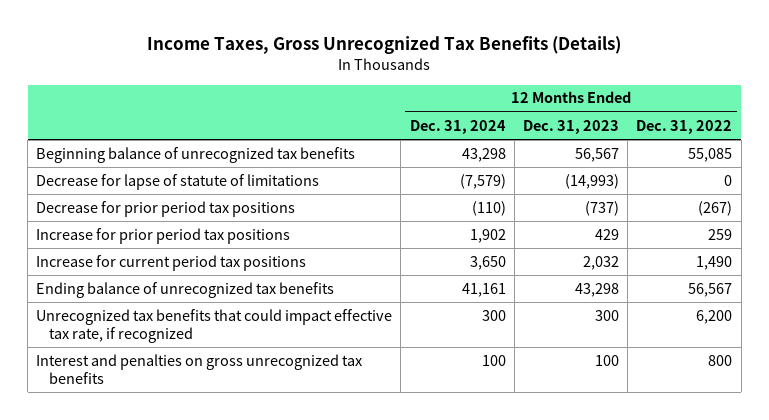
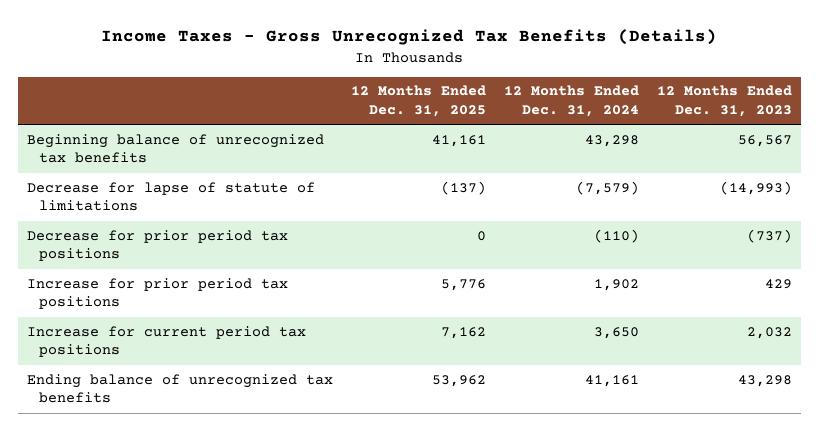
- Income Taxes, Gross Unrecognized Tax Benefits (Details)
+ Income Taxes - Gross Unrecognized Tax Benefits (Details)
- | 12 Months Ended Dec. 31, 2024 | 12 Months Ended Dec. 31, 2023 | 12 Months Ended Dec. 31, 2022
+ | 12 Months Ended Dec. 31, 2025 | 12 Months Ended Dec. 31, 2024 | 12 Months Ended Dec. 31, 2023
- Unrecognized tax benefits that could impact effective tax rate, if recognized | 300 | 300 | 6,200
- Interest and penalties on gross unrecognized tax benefits | 100 | 100 | 800

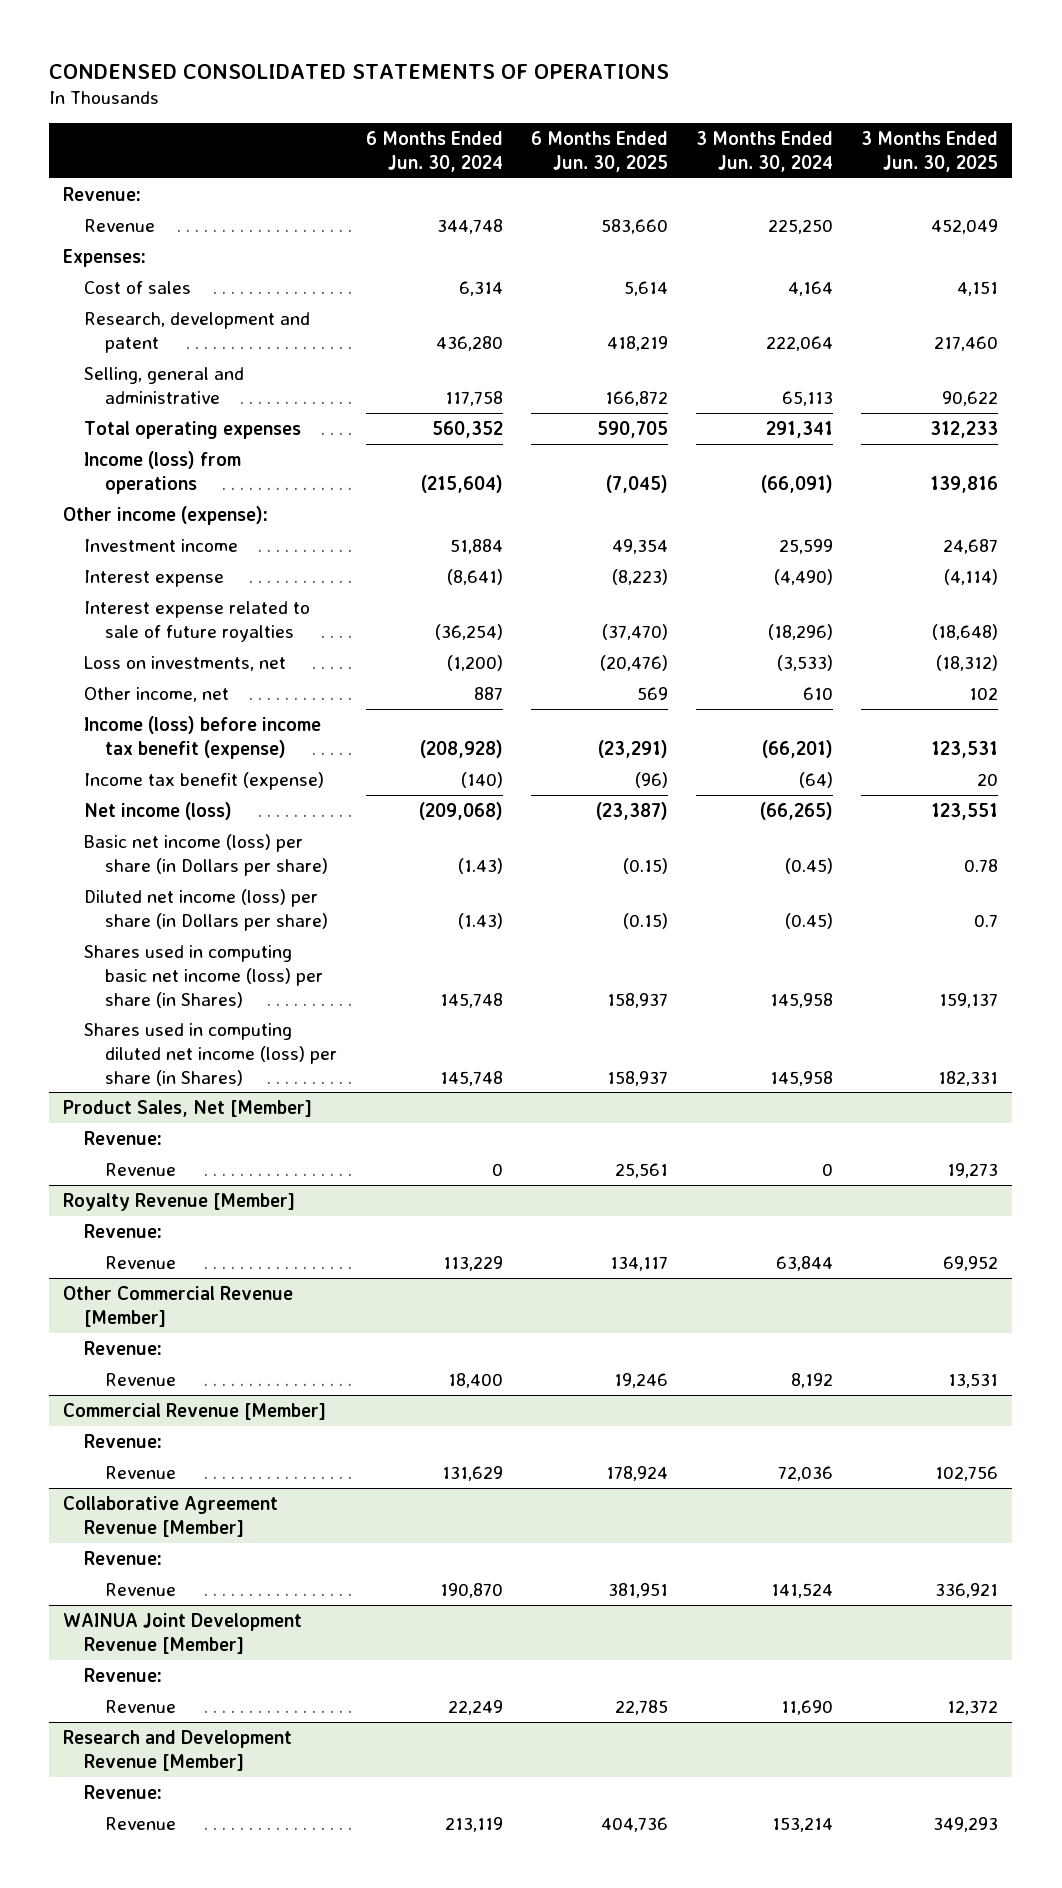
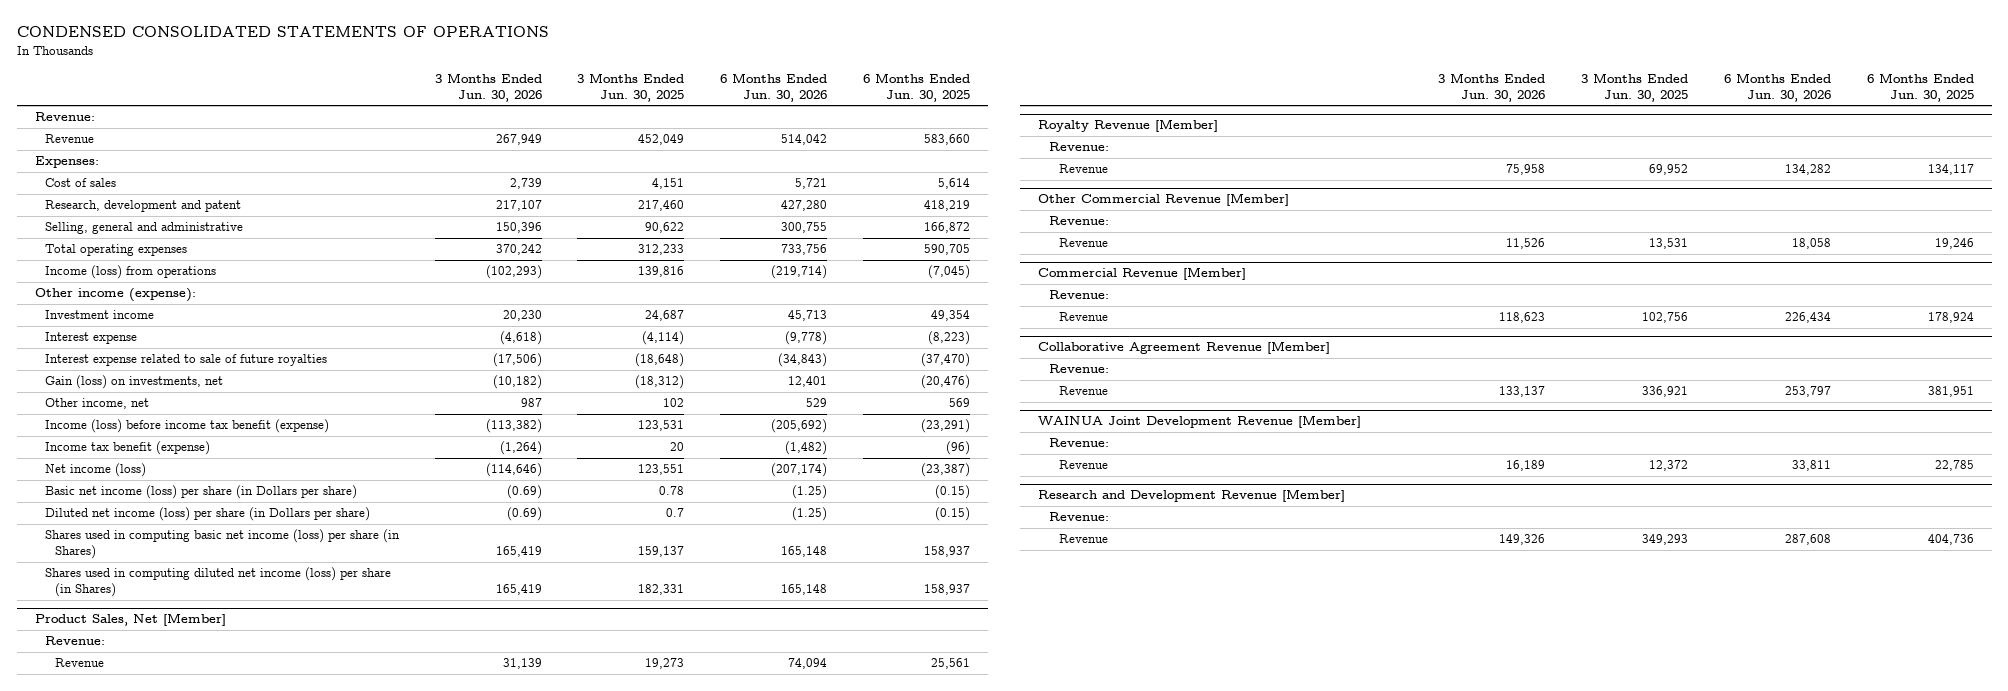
- | 6 Months Ended Jun. 30, 2024 | 6 Months Ended Jun. 30, 2025 | 3 Months Ended Jun. 30, 2024 | 3 Months Ended Jun. 30, 2025
+ | 3 Months Ended Jun. 30, 2026 | 3 Months Ended Jun. 30, 2025 | 6 Months Ended Jun. 30, 2026 | 6 Months Ended Jun. 30, 2025
- Loss on investments, net | (1,200) | (20,476) | (3,533) | (18,312)
+ Gain (loss) on investments, net | (10,182) | (18,312) | 12,401 | (20,476)

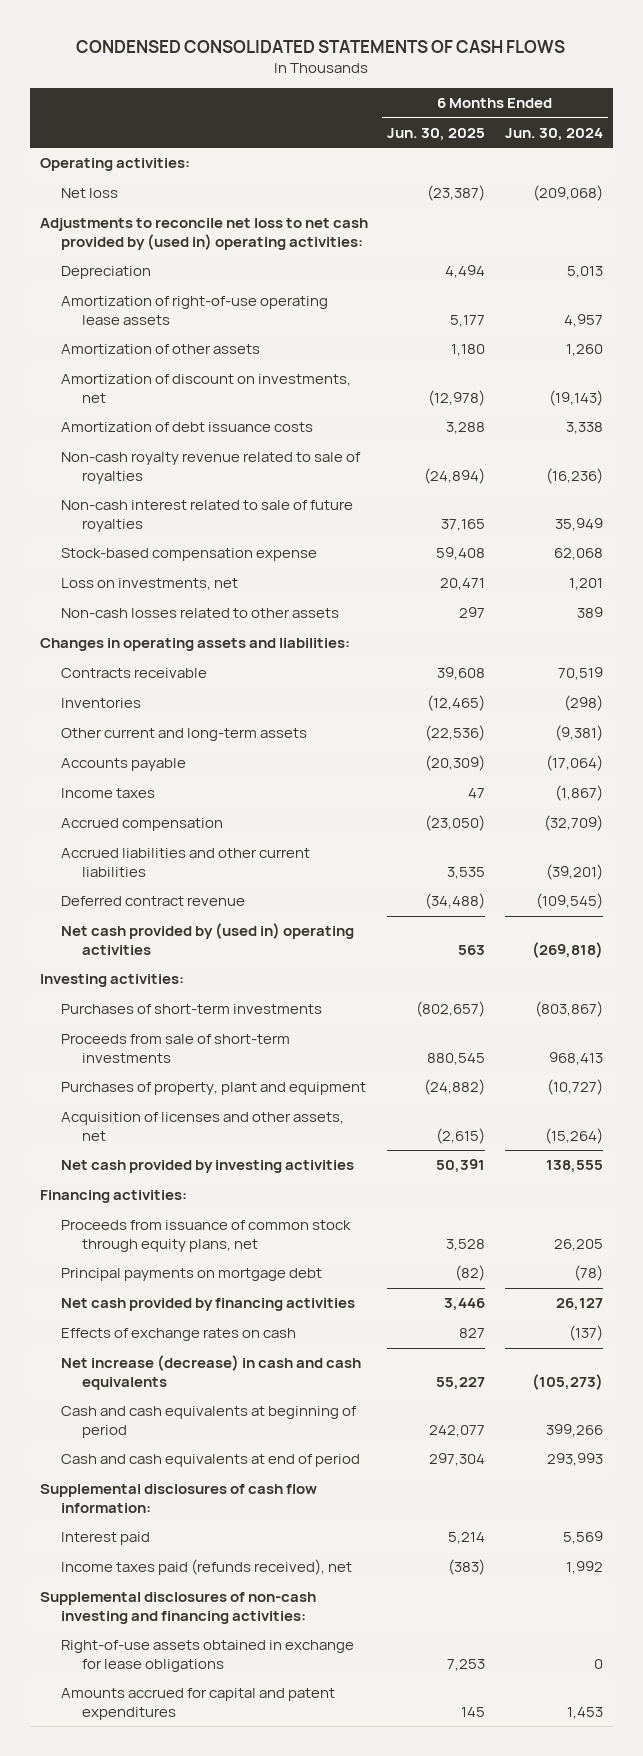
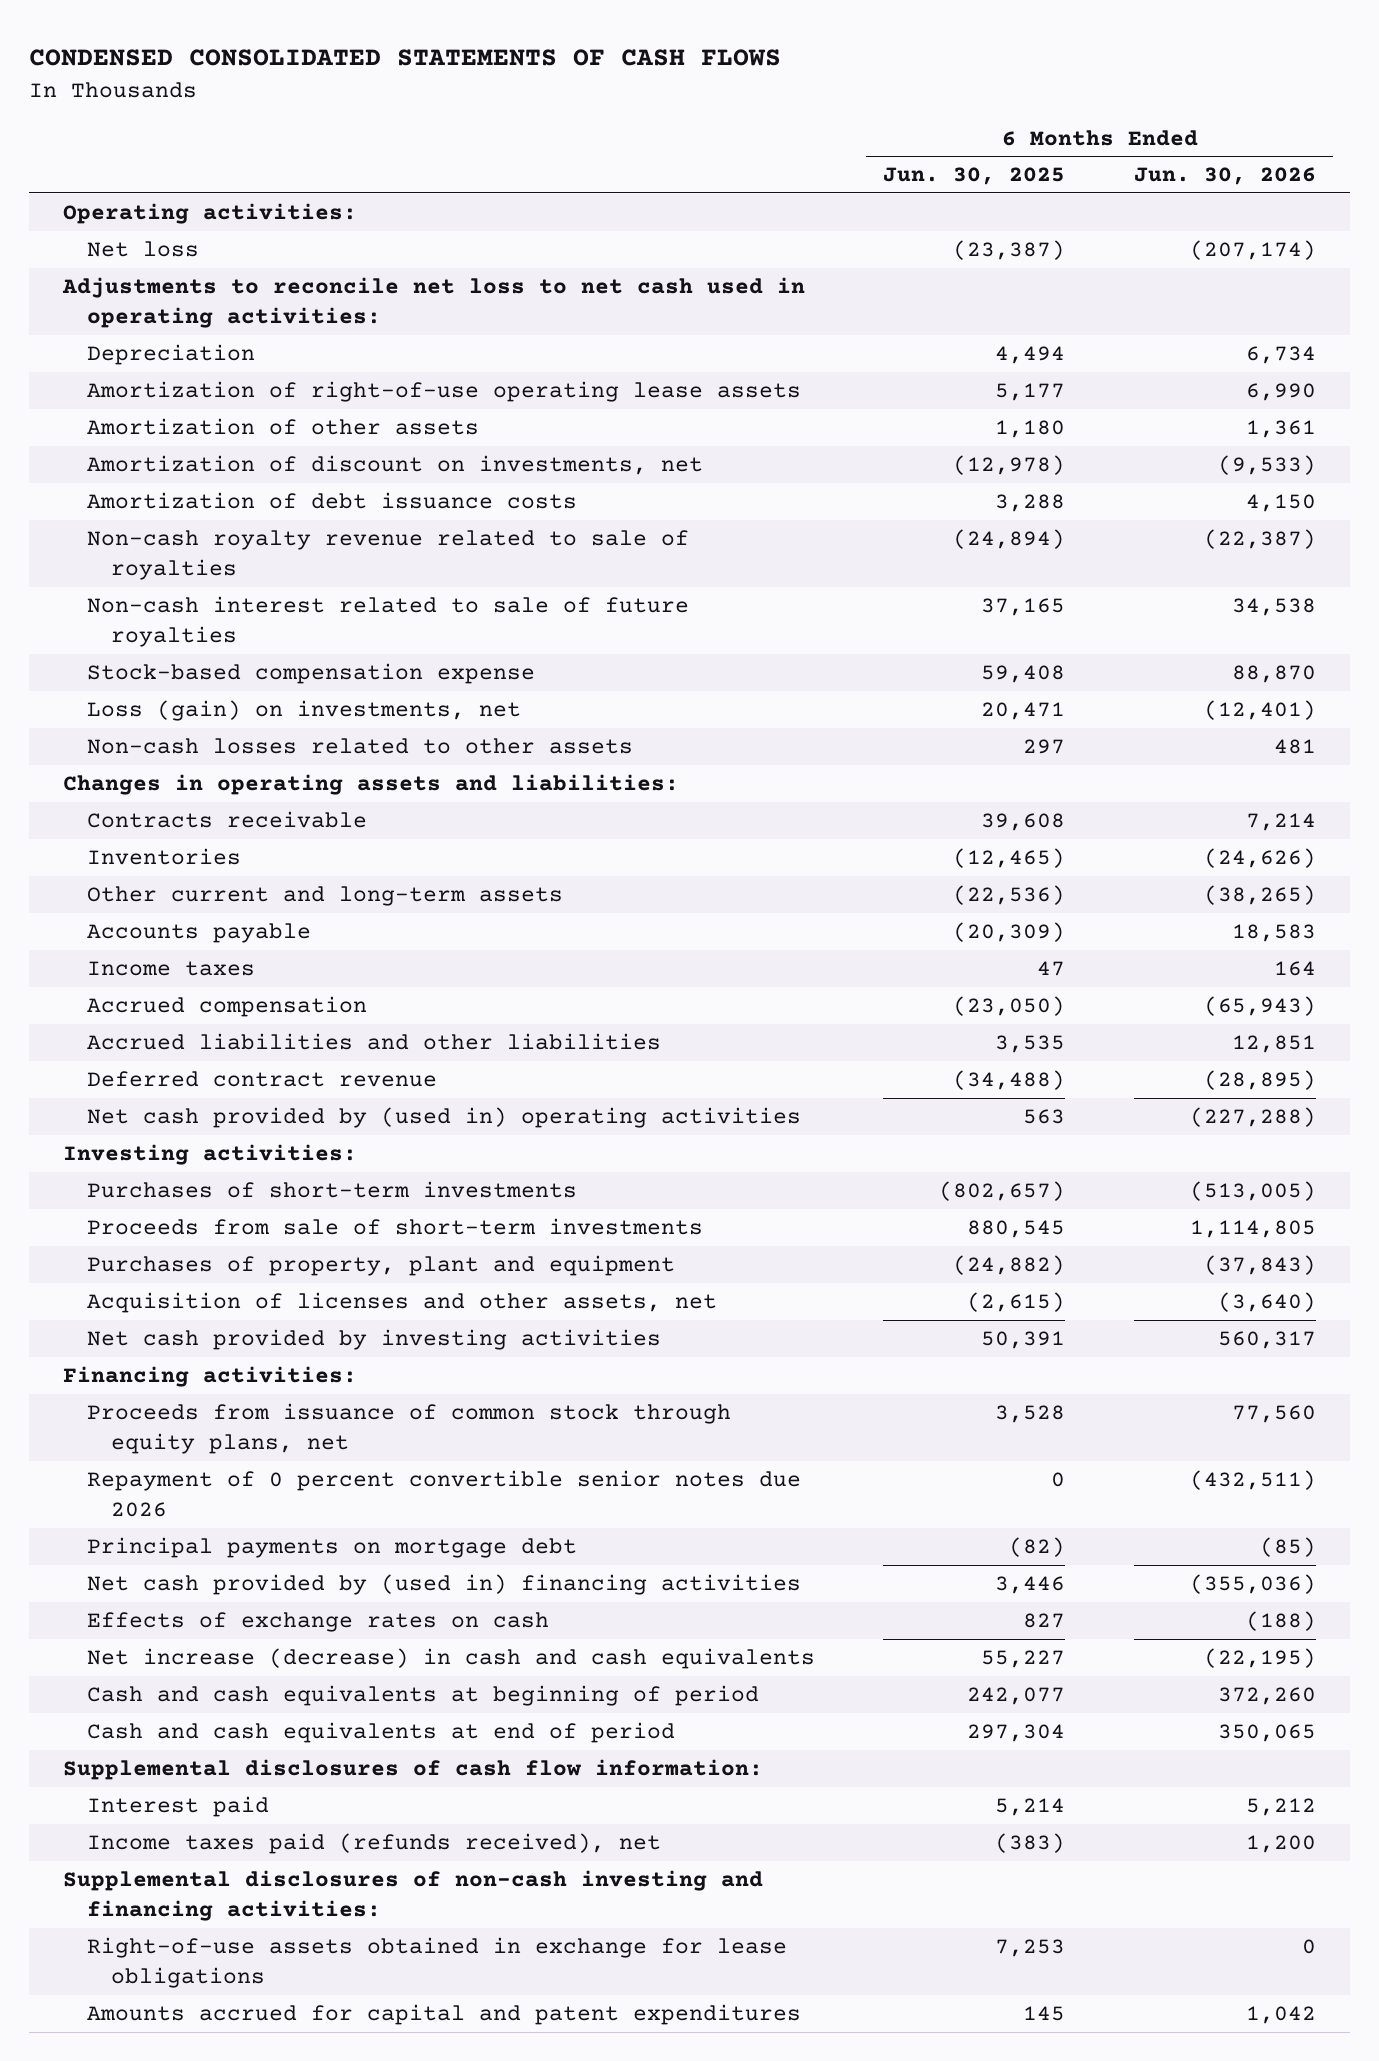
- | 6 Months Ended Jun. 30, 2025 | 6 Months Ended Jun. 30, 2024
+ | 6 Months Ended Jun. 30, 2025 | 6 Months Ended Jun. 30, 2026
- Adjustments to reconcile net loss to net cash provided by (used in) operating activities:
+ Adjustments to reconcile net loss to net cash used in operating activities:
- Loss on investments, net | 20,471 | 1,201
+ Loss (gain) on investments, net | 20,471 | (12,401)
- Accrued liabilities and other current liabilities | 3,535 | (39,201)
+ Accrued liabilities and other liabilities | 3,535 | 12,851
+ Repayment of 0 percent convertible senior notes due 2026 | 0 | (432,511)
- Net cash provided by financing activities | 3,446 | 26,127
+ Net cash provided by (used in) financing activities | 3,446 | (355,036)

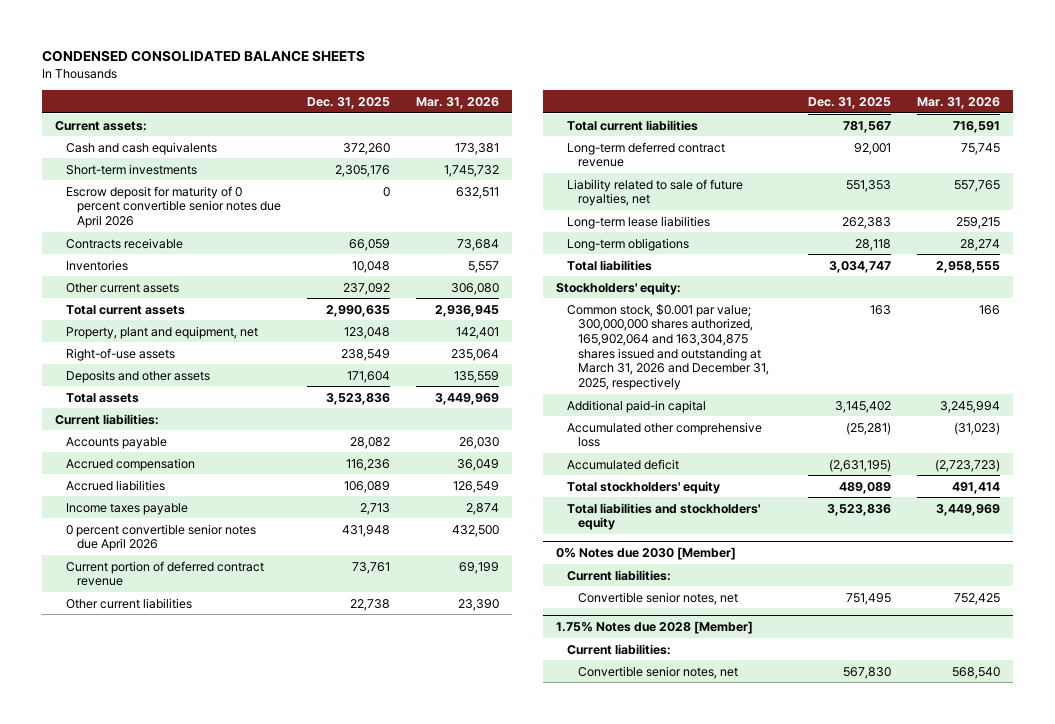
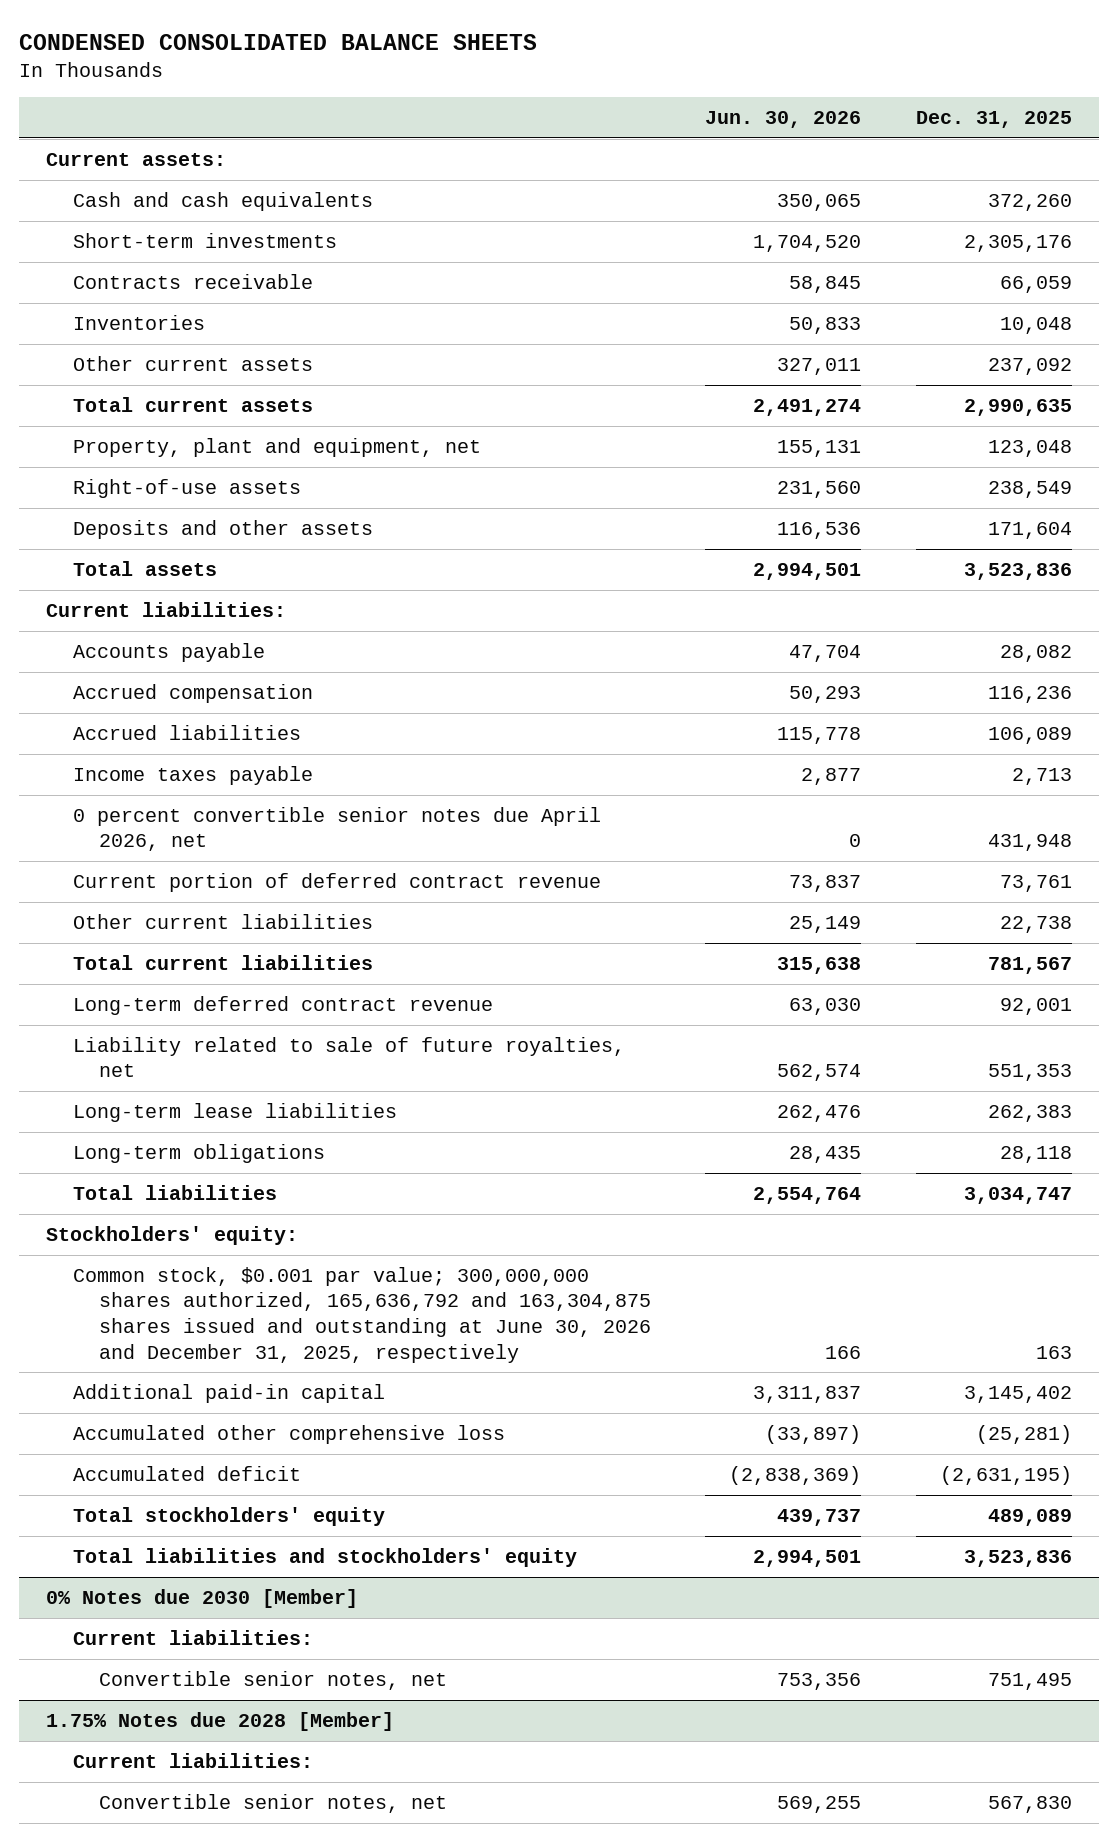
- | Dec. 31, 2025 | Mar. 31, 2026
+ | Jun. 30, 2026 | Dec. 31, 2025
- Escrow deposit for maturity of 0 percent convertible senior notes due April 2026 | 0 | 632,511
- 0 percent convertible senior notes due April 2026 | 431,948 | 432,500
+ 0 percent convertible senior notes due April 2026, net | 0 | 431,948
- Common stock, $0.001 par value; 300,000,000 shares authorized, 165,902,064 and 163,304,875 shares issued and outstanding at March 31, 2026 and December 31, 2025, respectively | 163 | 166
+ Common stock, $0.001 par value; 300,000,000 shares authorized, 165,636,792 and 163,304,875 shares issued and outstanding at June 30, 2026 and December 31, 2025, respectively | 166 | 163

